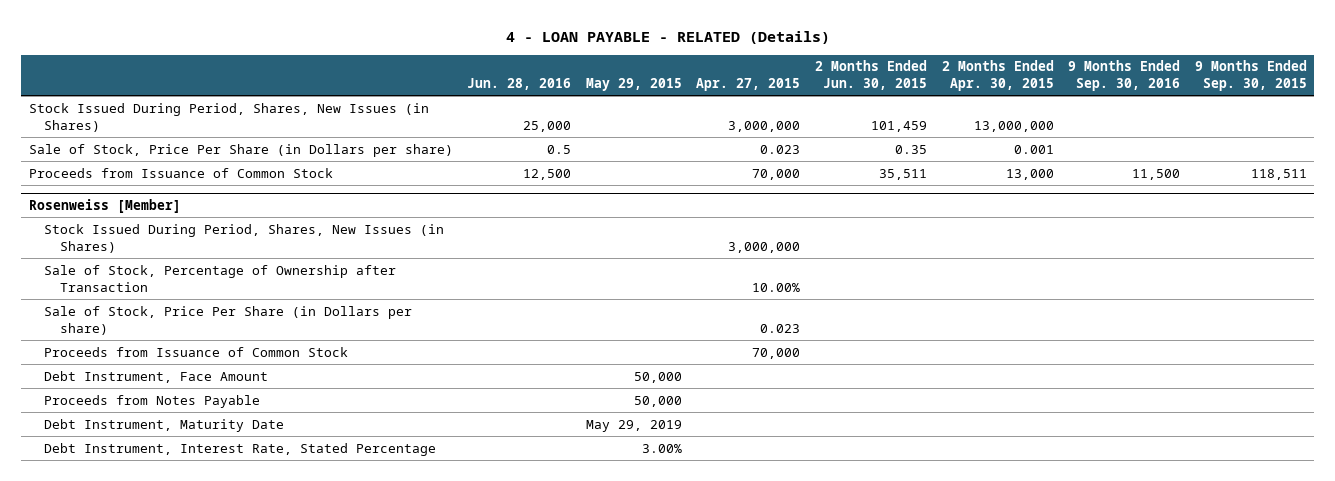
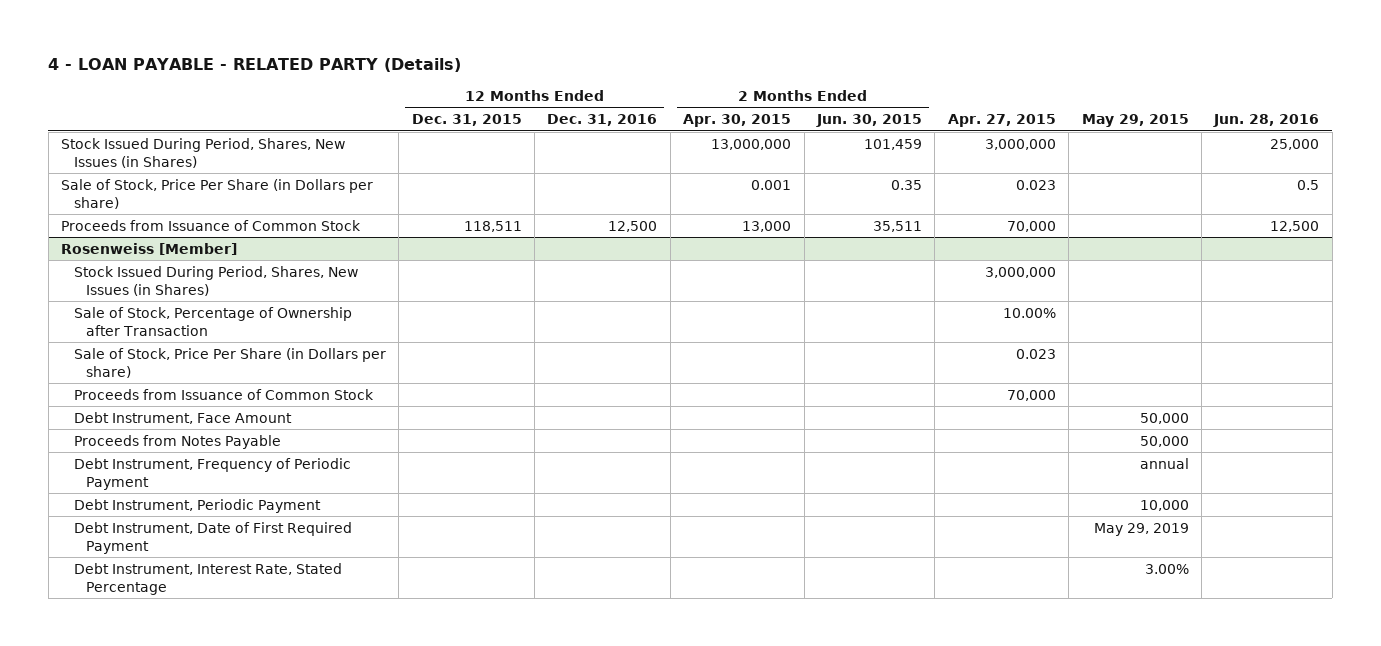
- 4 - LOAN PAYABLE - RELATED (Details)
+ 4 - LOAN PAYABLE - RELATED PARTY (Details)
- | Jun. 28, 2016 | May 29, 2015 | Apr. 27, 2015 | 2 Months Ended Jun. 30, 2015 | 2 Months Ended Apr. 30, 2015 | 9 Months Ended Sep. 30, 2016 | 9 Months Ended Sep. 30, 2015
+ | 12 Months Ended Dec. 31, 2015 | 12 Months Ended Dec. 31, 2016 | 2 Months Ended Apr. 30, 2015 | 2 Months Ended Jun. 30, 2015 | Apr. 27, 2015 | May 29, 2015 | Jun. 28, 2016
@ Rosenweiss [Member]
- Debt Instrument, Maturity Date | | May 29, 2019 | | | | |
+ Debt Instrument, Frequency of Periodic Payment | | | | | | annual |
+ Debt Instrument, Periodic Payment | | | | | | 10,000 |
+ Debt Instrument, Date of First Required Payment | | | | | | May 29, 2019 |

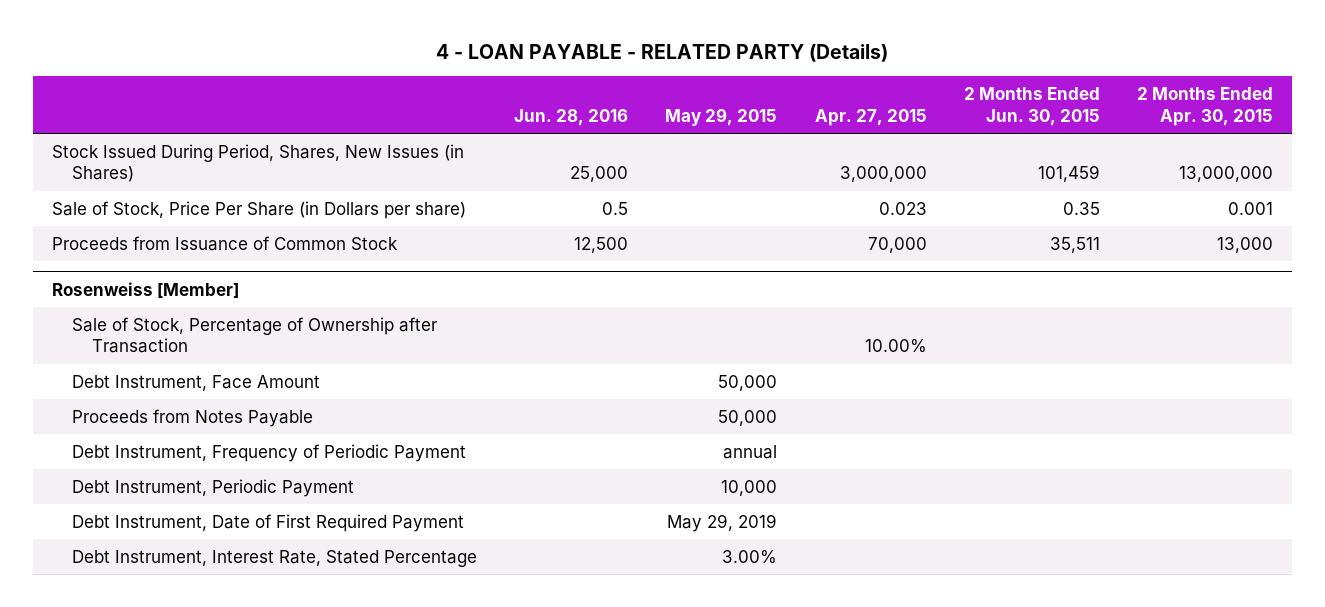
- | 12 Months Ended Dec. 31, 2015 | 12 Months Ended Dec. 31, 2016 | 2 Months Ended Apr. 30, 2015 | 2 Months Ended Jun. 30, 2015 | Apr. 27, 2015 | May 29, 2015 | Jun. 28, 2016
+ | Jun. 28, 2016 | May 29, 2015 | Apr. 27, 2015 | 2 Months Ended Jun. 30, 2015 | 2 Months Ended Apr. 30, 2015
@ Rosenweiss [Member]
- Stock Issued During Period, Shares, New Issues (in Shares) | | | | | 3,000,000 | |
- Sale of Stock, Price Per Share (in Dollars per share) | | | | | 0.023 | |
- Proceeds from Issuance of Common Stock | | | | | 70,000 | |

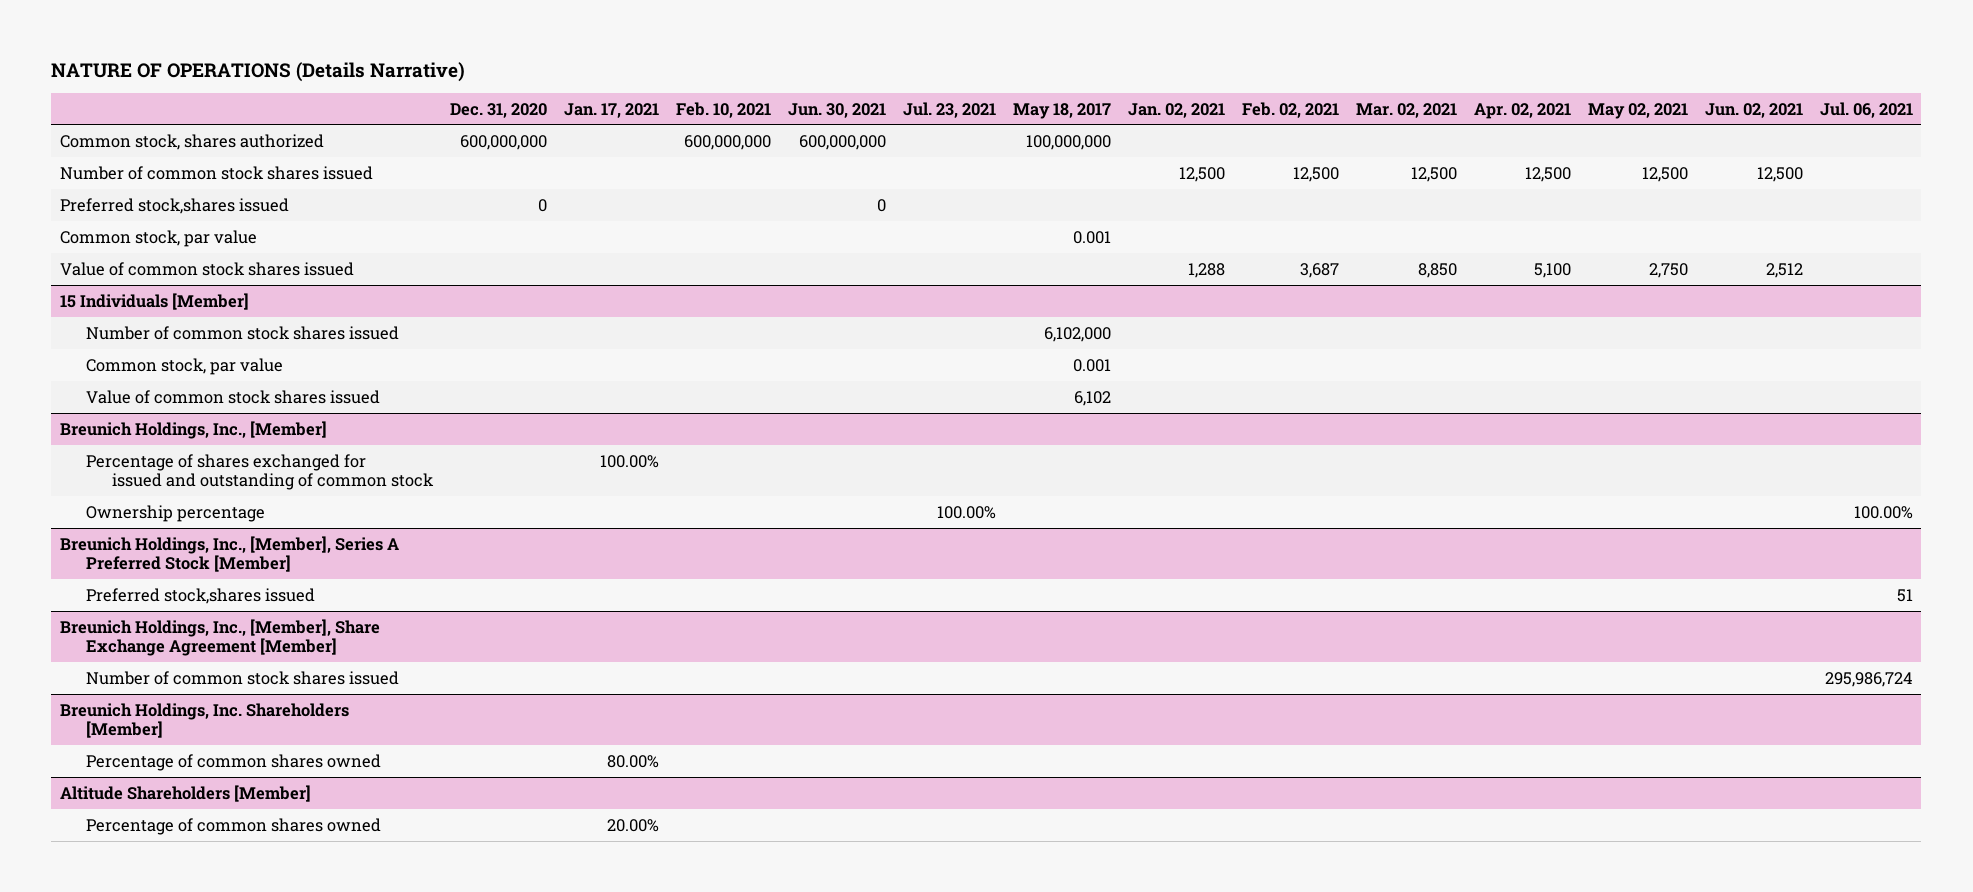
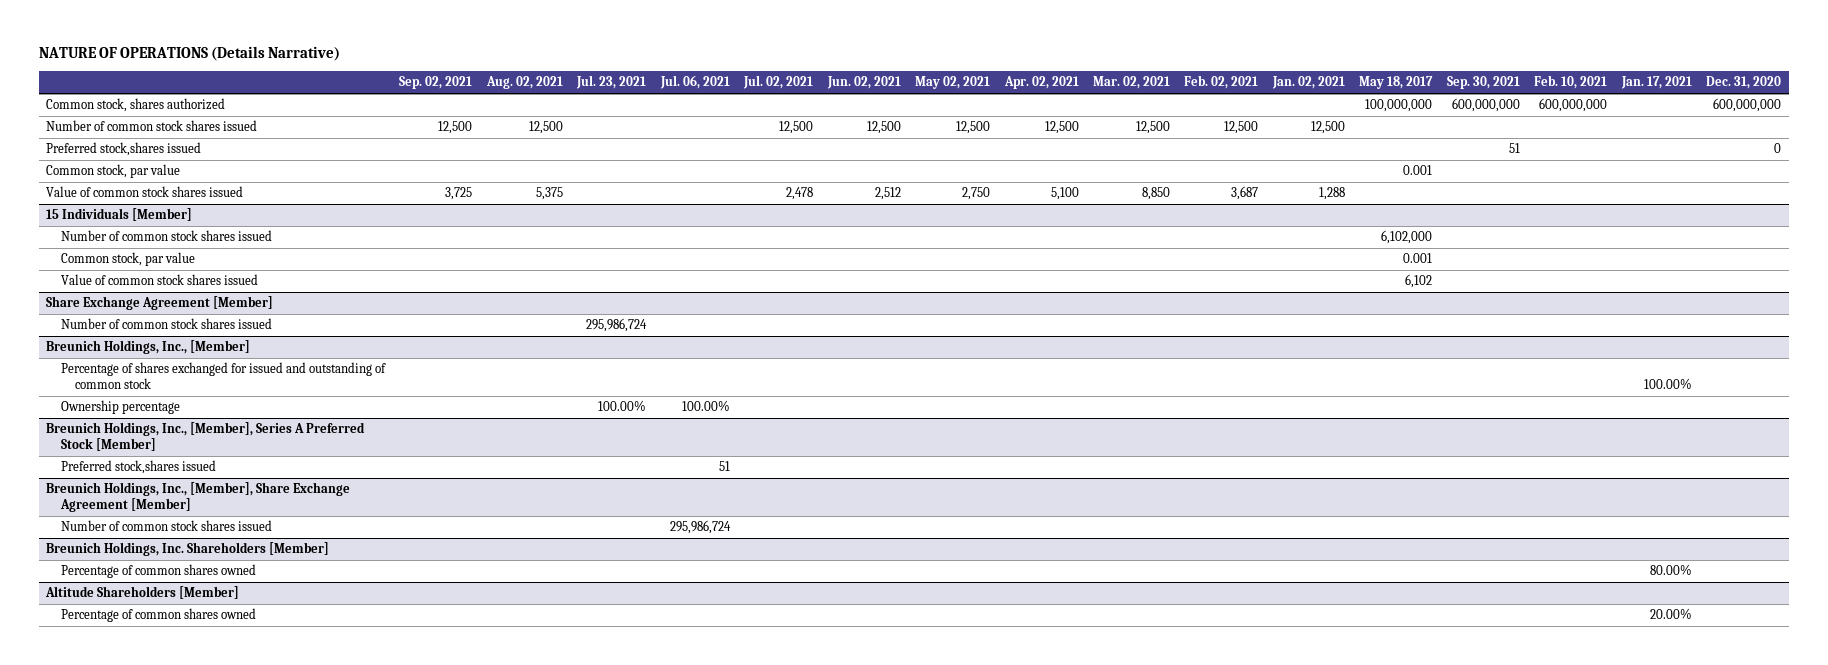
- | Dec. 31, 2020 | Jan. 17, 2021 | Feb. 10, 2021 | Jun. 30, 2021 | Jul. 23, 2021 | May 18, 2017 | Jan. 02, 2021 | Feb. 02, 2021 | Mar. 02, 2021 | Apr. 02, 2021 | May 02, 2021 | Jun. 02, 2021 | Jul. 06, 2021
+ | Sep. 02, 2021 | Aug. 02, 2021 | Jul. 23, 2021 | Jul. 06, 2021 | Jul. 02, 2021 | Jun. 02, 2021 | May 02, 2021 | Apr. 02, 2021 | Mar. 02, 2021 | Feb. 02, 2021 | Jan. 02, 2021 | May 18, 2017 | Sep. 30, 2021 | Feb. 10, 2021 | Jan. 17, 2021 | Dec. 31, 2020
+ Share Exchange Agreement [Member]
+ Number of common stock shares issued | | | 295,986,724 | | | | | | | | | | | | |

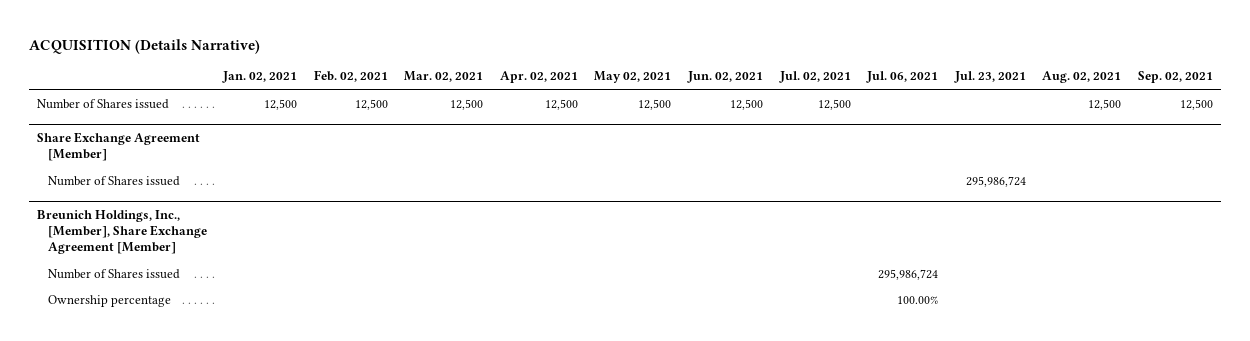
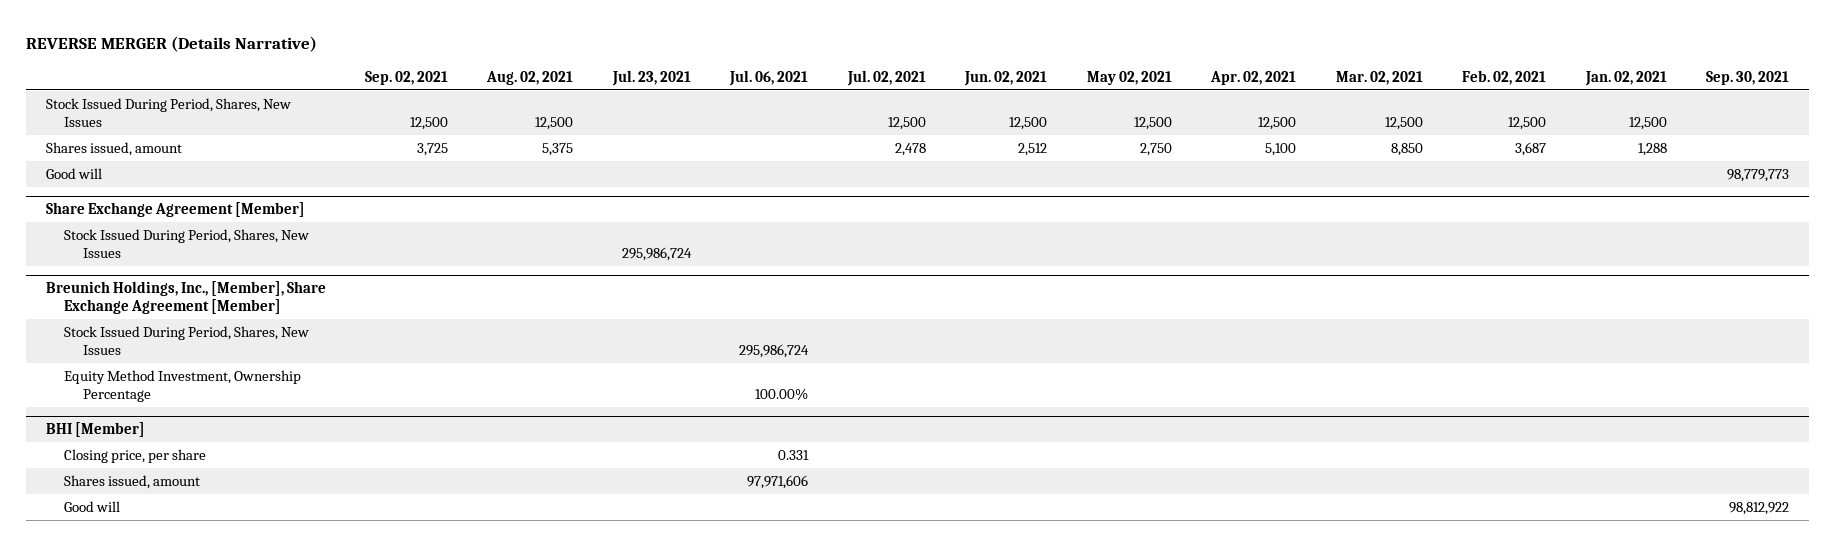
- ACQUISITION (Details Narrative)
+ REVERSE MERGER (Details Narrative)
- | Jan. 02, 2021 | Feb. 02, 2021 | Mar. 02, 2021 | Apr. 02, 2021 | May 02, 2021 | Jun. 02, 2021 | Jul. 02, 2021 | Jul. 06, 2021 | Jul. 23, 2021 | Aug. 02, 2021 | Sep. 02, 2021
+ | Sep. 02, 2021 | Aug. 02, 2021 | Jul. 23, 2021 | Jul. 06, 2021 | Jul. 02, 2021 | Jun. 02, 2021 | May 02, 2021 | Apr. 02, 2021 | Mar. 02, 2021 | Feb. 02, 2021 | Jan. 02, 2021 | Sep. 30, 2021
- Number of Shares issued | 12,500 | 12,500 | 12,500 | 12,500 | 12,500 | 12,500 | 12,500 | | | 12,500 | 12,500
+ Stock Issued During Period, Shares, New Issues | 12,500 | 12,500 | | | 12,500 | 12,500 | 12,500 | 12,500 | 12,500 | 12,500 | 12,500 |
+ Shares issued, amount | 3,725 | 5,375 | | | 2,478 | 2,512 | 2,750 | 5,100 | 8,850 | 3,687 | 1,288 |
+ Good will | | | | | | | | | | | | 98,779,773
@ Share Exchange Agreement [Member]
- Number of Shares issued | | | | | | | | | 295,986,724 | |
+ Stock Issued During Period, Shares, New Issues | | | 295,986,724 | | | | | | | | |
@ Breunich Holdings, Inc., [Member], Share Exchange Agreement [Member]
- Number of Shares issued | | | | | | | | 295,986,724 | | |
- Ownership percentage | | | | | | | | 100.00% | | |
+ Stock Issued During Period, Shares, New Issues | | | | 295,986,724 | | | | | | | |
+ Equity Method Investment, Ownership Percentage | | | | 100.00% | | | | | | | |
+ BHI [Member]
+ Closing price, per share | | | | 0.331 | | | | | | | |
+ Shares issued, amount | | | | 97,971,606 | | | | | | | |
+ Good will | | | | | | | | | | | | 98,812,922

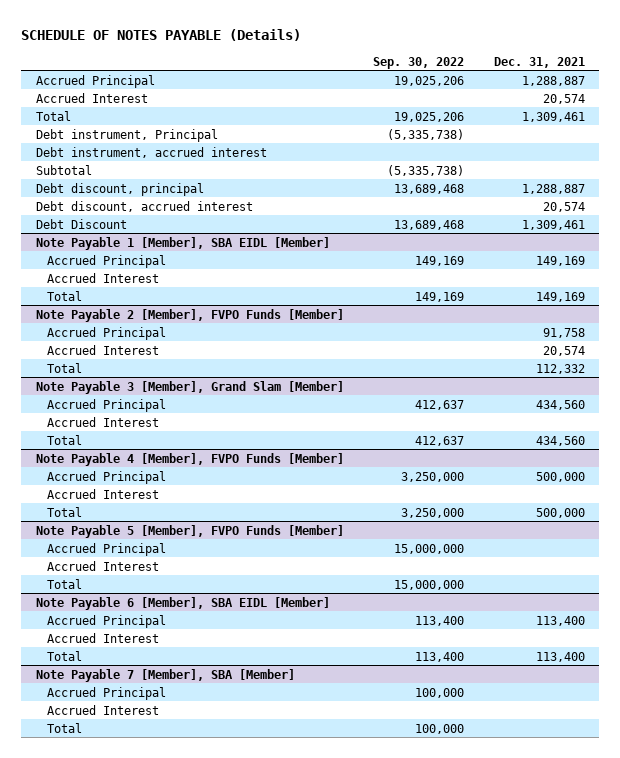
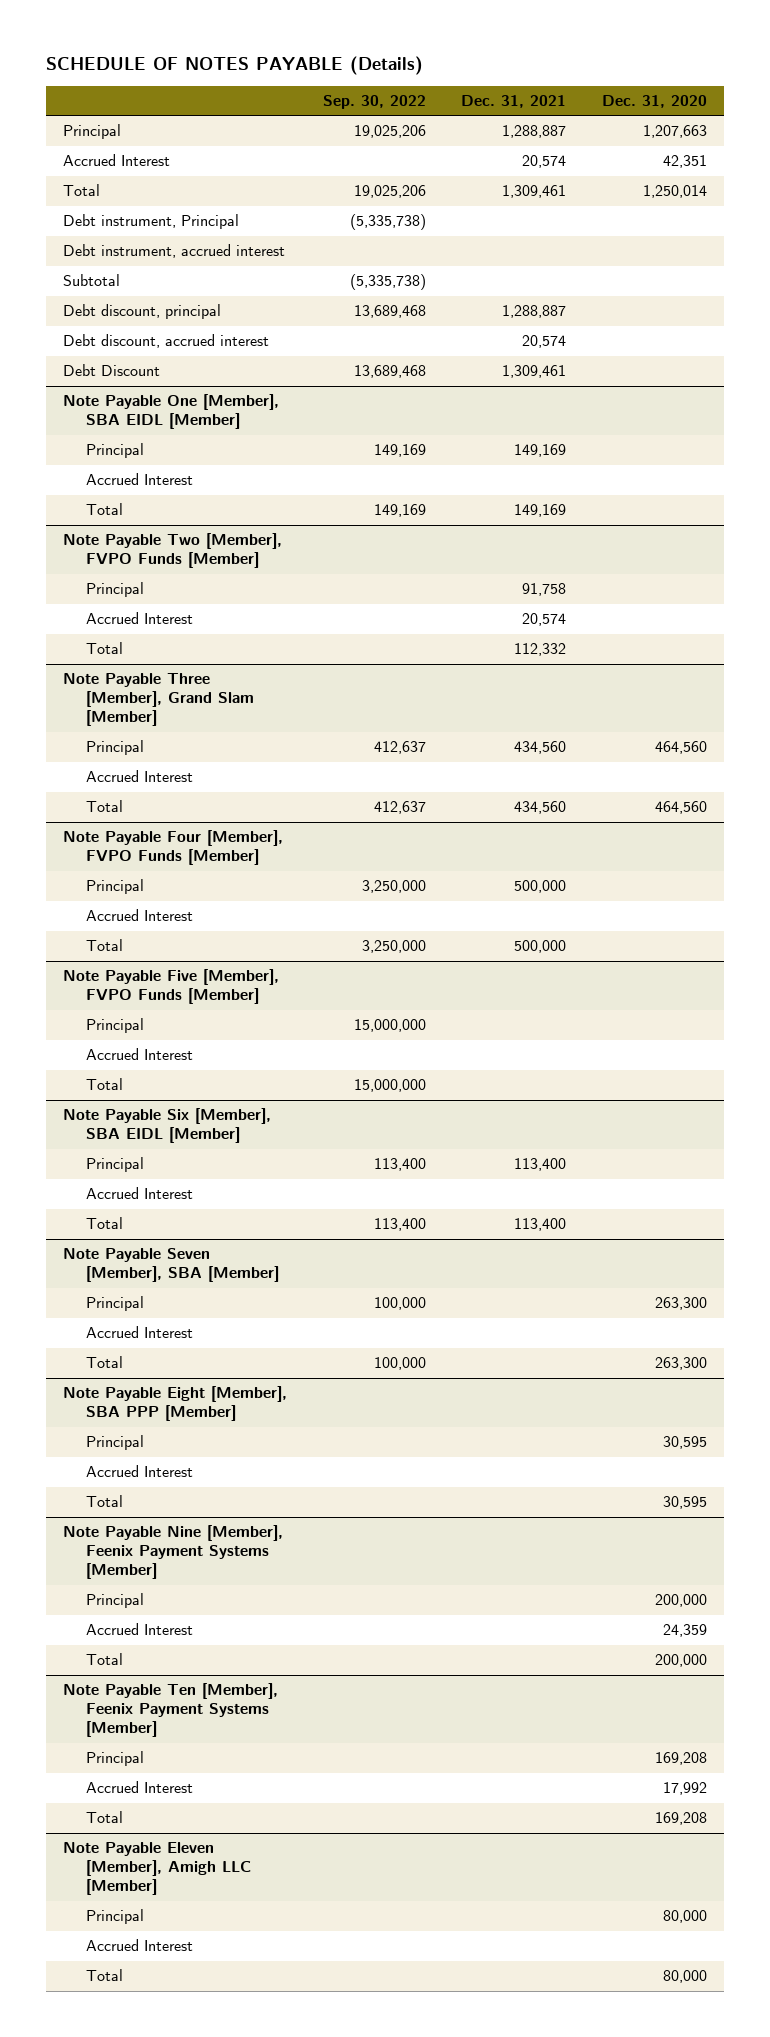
- | Sep. 30, 2022 | Dec. 31, 2021
+ | Sep. 30, 2022 | Dec. 31, 2021 | Dec. 31, 2020
- Accrued Principal | 19,025,206 | 1,288,887
+ Principal | 19,025,206 | 1,288,887 | 1,207,663
- Note Payable 1 [Member], SBA EIDL [Member]
- Accrued Principal | 149,169 | 149,169
+ Note Payable One [Member], SBA EIDL [Member]
+ Principal | 149,169 | 149,169 |
- Note Payable 2 [Member], FVPO Funds [Member]
- Accrued Principal | | 91,758
+ Note Payable Two [Member], FVPO Funds [Member]
+ Principal | | 91,758 |
- Note Payable 3 [Member], Grand Slam [Member]
- Accrued Principal | 412,637 | 434,560
+ Note Payable Three [Member], Grand Slam [Member]
+ Principal | 412,637 | 434,560 | 464,560
- Note Payable 4 [Member], FVPO Funds [Member]
- Accrued Principal | 3,250,000 | 500,000
+ Note Payable Four [Member], FVPO Funds [Member]
+ Principal | 3,250,000 | 500,000 |
- Note Payable 5 [Member], FVPO Funds [Member]
- Accrued Principal | 15,000,000 |
+ Note Payable Five [Member], FVPO Funds [Member]
+ Principal | 15,000,000 | |
- Note Payable 6 [Member], SBA EIDL [Member]
- Accrued Principal | 113,400 | 113,400
+ Note Payable Six [Member], SBA EIDL [Member]
+ Principal | 113,400 | 113,400 |
- Note Payable 7 [Member], SBA [Member]
- Accrued Principal | 100,000 |
+ Note Payable Seven [Member], SBA [Member]
+ Principal | 100,000 | | 263,300
+ Note Payable Eight [Member], SBA PPP [Member]
+ Principal | | | 30,595
+ Accrued Interest
+ Total | | | 30,595
+ Note Payable Nine [Member], Feenix Payment Systems [Member]
+ Principal | | | 200,000
+ Accrued Interest | | | 24,359
+ Total | | | 200,000
+ Note Payable Ten [Member], Feenix Payment Systems [Member]
+ Principal | | | 169,208
+ Accrued Interest | | | 17,992
+ Total | | | 169,208
+ Note Payable Eleven [Member], Amigh LLC [Member]
+ Principal | | | 80,000
+ Accrued Interest
+ Total | | | 80,000

